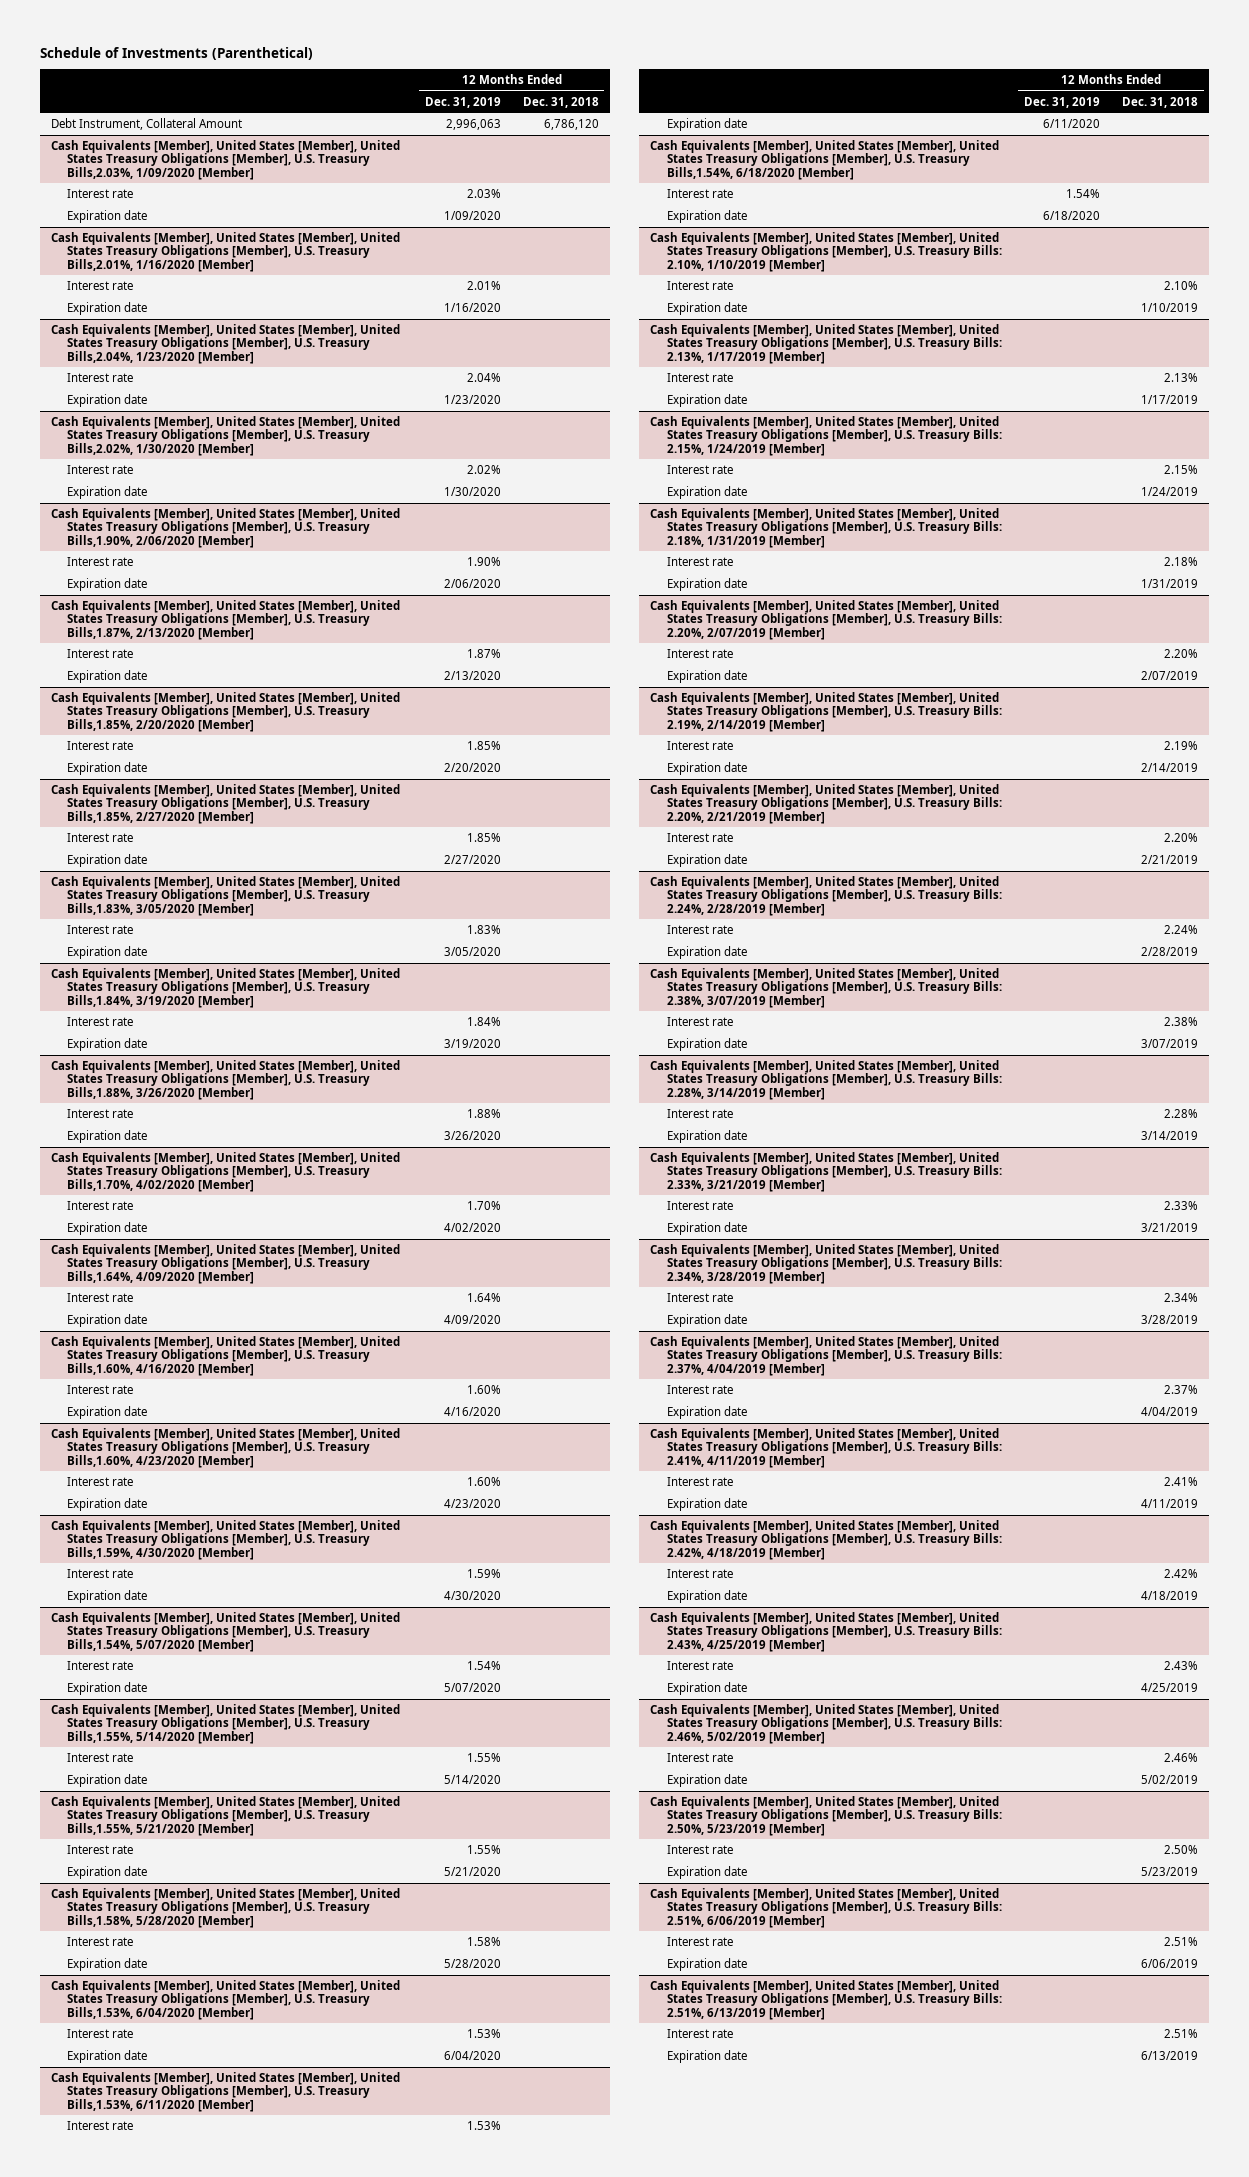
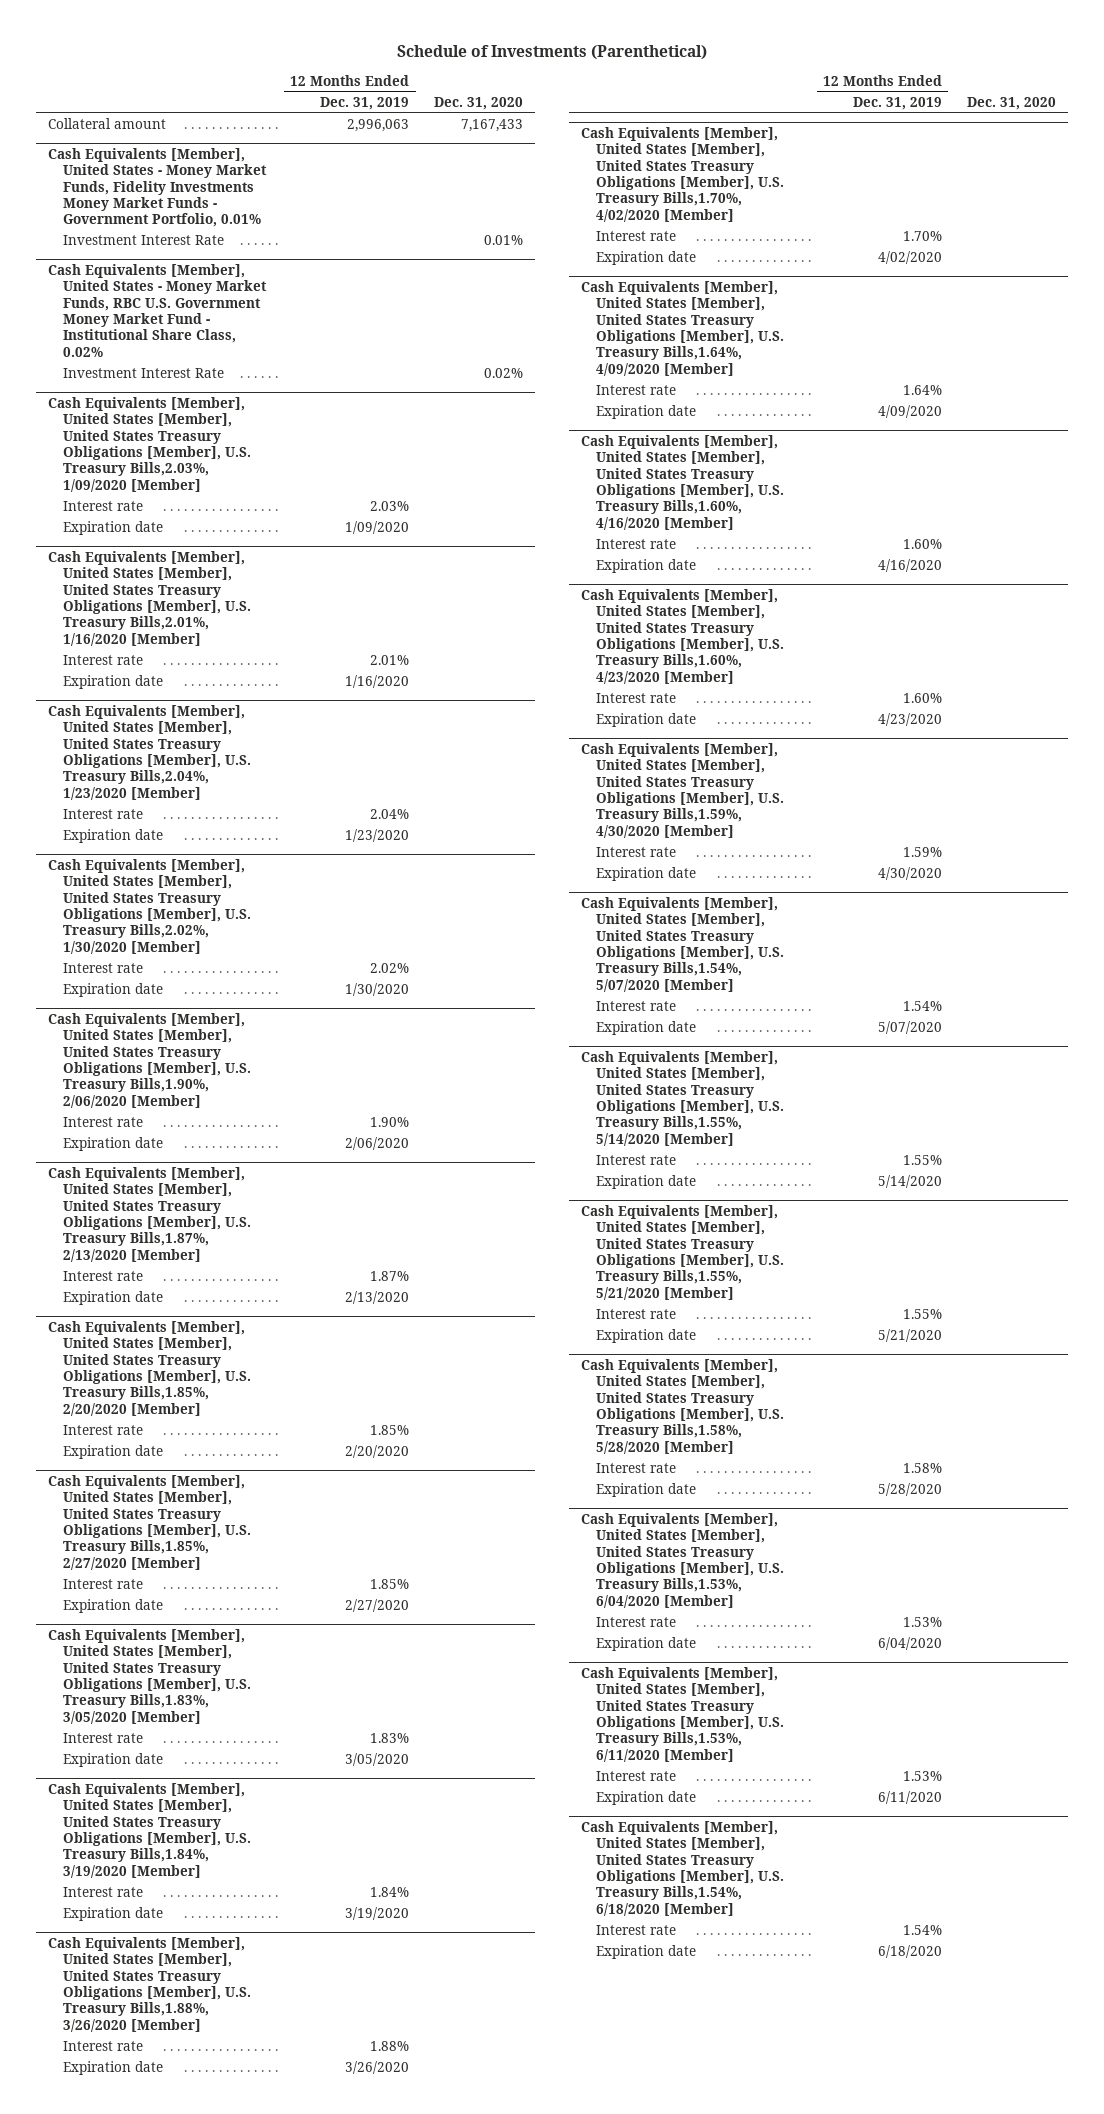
- | 12 Months Ended Dec. 31, 2019 | 12 Months Ended Dec. 31, 2018
+ | 12 Months Ended Dec. 31, 2019 | Dec. 31, 2020
- Debt Instrument, Collateral Amount | 2,996,063 | 6,786,120
+ Collateral amount | 2,996,063 | 7,167,433
+ Cash Equivalents [Member], United States - Money Market Funds, Fidelity Investments Money Market Funds - Government Portfolio, 0.01%
+ Investment Interest Rate | | 0.01%
+ Cash Equivalents [Member], United States - Money Market Funds, RBC U.S. Government Money Market Fund - Institutional Share Class, 0.02%
+ Investment Interest Rate | | 0.02%
- Cash Equivalents [Member], United States [Member], United States Treasury Obligations [Member], U.S. Treasury Bills: 2.10%, 1/10/2019 [Member]
- Interest rate | | 2.10%
- Expiration date | | 1/10/2019
- Cash Equivalents [Member], United States [Member], United States Treasury Obligations [Member], U.S. Treasury Bills: 2.13%, 1/17/2019 [Member]
- Interest rate | | 2.13%
- Expiration date | | 1/17/2019
- Cash Equivalents [Member], United States [Member], United States Treasury Obligations [Member], U.S. Treasury Bills: 2.15%, 1/24/2019 [Member]
- Interest rate | | 2.15%
- Expiration date | | 1/24/2019
- Cash Equivalents [Member], United States [Member], United States Treasury Obligations [Member], U.S. Treasury Bills: 2.18%, 1/31/2019 [Member]
- Interest rate | | 2.18%
- Expiration date | | 1/31/2019
- Cash Equivalents [Member], United States [Member], United States Treasury Obligations [Member], U.S. Treasury Bills: 2.20%, 2/07/2019 [Member]
- Interest rate | | 2.20%
- Expiration date | | 2/07/2019
- Cash Equivalents [Member], United States [Member], United States Treasury Obligations [Member], U.S. Treasury Bills: 2.19%, 2/14/2019 [Member]
- Interest rate | | 2.19%
- Expiration date | | 2/14/2019
- Cash Equivalents [Member], United States [Member], United States Treasury Obligations [Member], U.S. Treasury Bills: 2.20%, 2/21/2019 [Member]
- Interest rate | | 2.20%
- Expiration date | | 2/21/2019
- Cash Equivalents [Member], United States [Member], United States Treasury Obligations [Member], U.S. Treasury Bills: 2.24%, 2/28/2019 [Member]
- Interest rate | | 2.24%
- Expiration date | | 2/28/2019
- Cash Equivalents [Member], United States [Member], United States Treasury Obligations [Member], U.S. Treasury Bills: 2.38%, 3/07/2019 [Member]
- Interest rate | | 2.38%
- Expiration date | | 3/07/2019
- Cash Equivalents [Member], United States [Member], United States Treasury Obligations [Member], U.S. Treasury Bills: 2.28%, 3/14/2019 [Member]
- Interest rate | | 2.28%
- Expiration date | | 3/14/2019
- Cash Equivalents [Member], United States [Member], United States Treasury Obligations [Member], U.S. Treasury Bills: 2.33%, 3/21/2019 [Member]
- Interest rate | | 2.33%
- Expiration date | | 3/21/2019
- Cash Equivalents [Member], United States [Member], United States Treasury Obligations [Member], U.S. Treasury Bills: 2.34%, 3/28/2019 [Member]
- Interest rate | | 2.34%
- Expiration date | | 3/28/2019
- Cash Equivalents [Member], United States [Member], United States Treasury Obligations [Member], U.S. Treasury Bills: 2.37%, 4/04/2019 [Member]
- Interest rate | | 2.37%
- Expiration date | | 4/04/2019
- Cash Equivalents [Member], United States [Member], United States Treasury Obligations [Member], U.S. Treasury Bills: 2.41%, 4/11/2019 [Member]
- Interest rate | | 2.41%
- Expiration date | | 4/11/2019
- Cash Equivalents [Member], United States [Member], United States Treasury Obligations [Member], U.S. Treasury Bills: 2.42%, 4/18/2019 [Member]
- Interest rate | | 2.42%
- Expiration date | | 4/18/2019
- Cash Equivalents [Member], United States [Member], United States Treasury Obligations [Member], U.S. Treasury Bills: 2.43%, 4/25/2019 [Member]
- Interest rate | | 2.43%
- Expiration date | | 4/25/2019
- Cash Equivalents [Member], United States [Member], United States Treasury Obligations [Member], U.S. Treasury Bills: 2.46%, 5/02/2019 [Member]
- Interest rate | | 2.46%
- Expiration date | | 5/02/2019
- Cash Equivalents [Member], United States [Member], United States Treasury Obligations [Member], U.S. Treasury Bills: 2.50%, 5/23/2019 [Member]
- Interest rate | | 2.50%
- Expiration date | | 5/23/2019
- Cash Equivalents [Member], United States [Member], United States Treasury Obligations [Member], U.S. Treasury Bills: 2.51%, 6/06/2019 [Member]
- Interest rate | | 2.51%
- Expiration date | | 6/06/2019
- Cash Equivalents [Member], United States [Member], United States Treasury Obligations [Member], U.S. Treasury Bills: 2.51%, 6/13/2019 [Member]
- Interest rate | | 2.51%
- Expiration date | | 6/13/2019

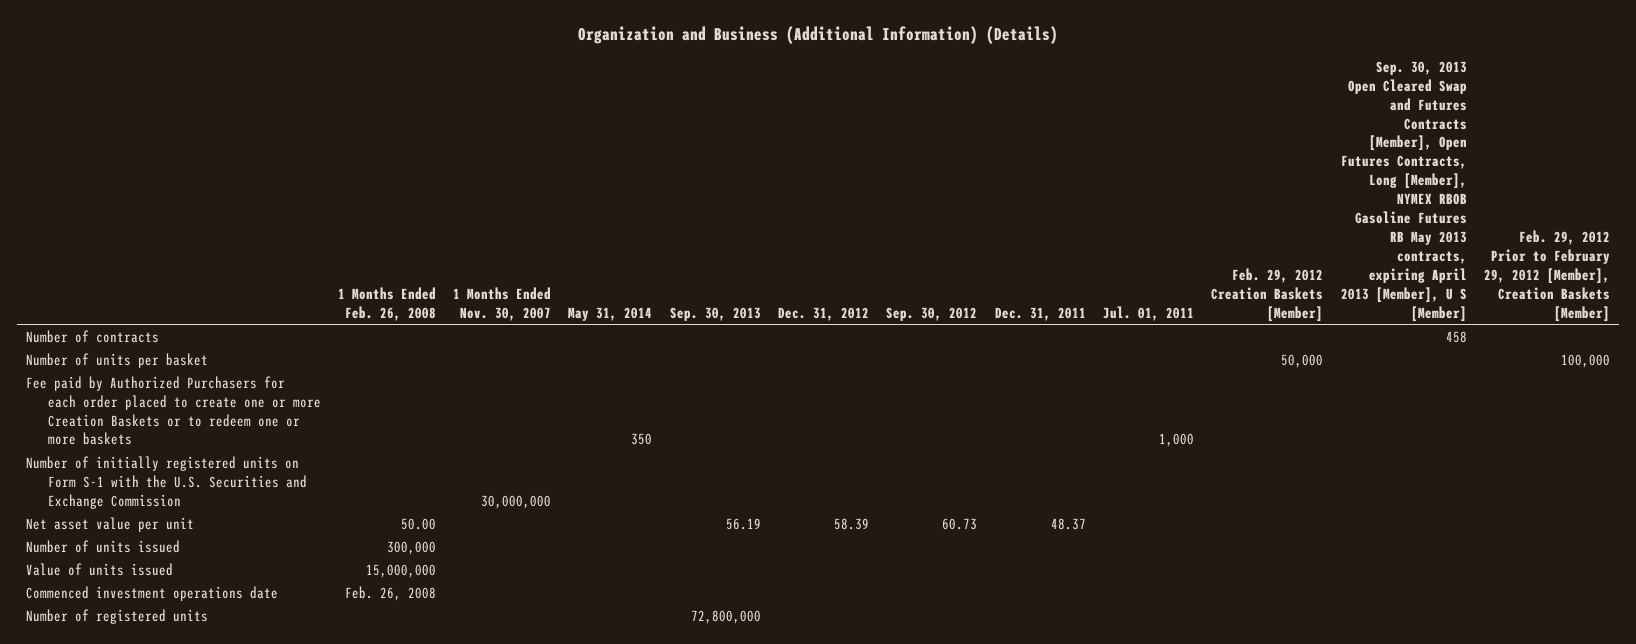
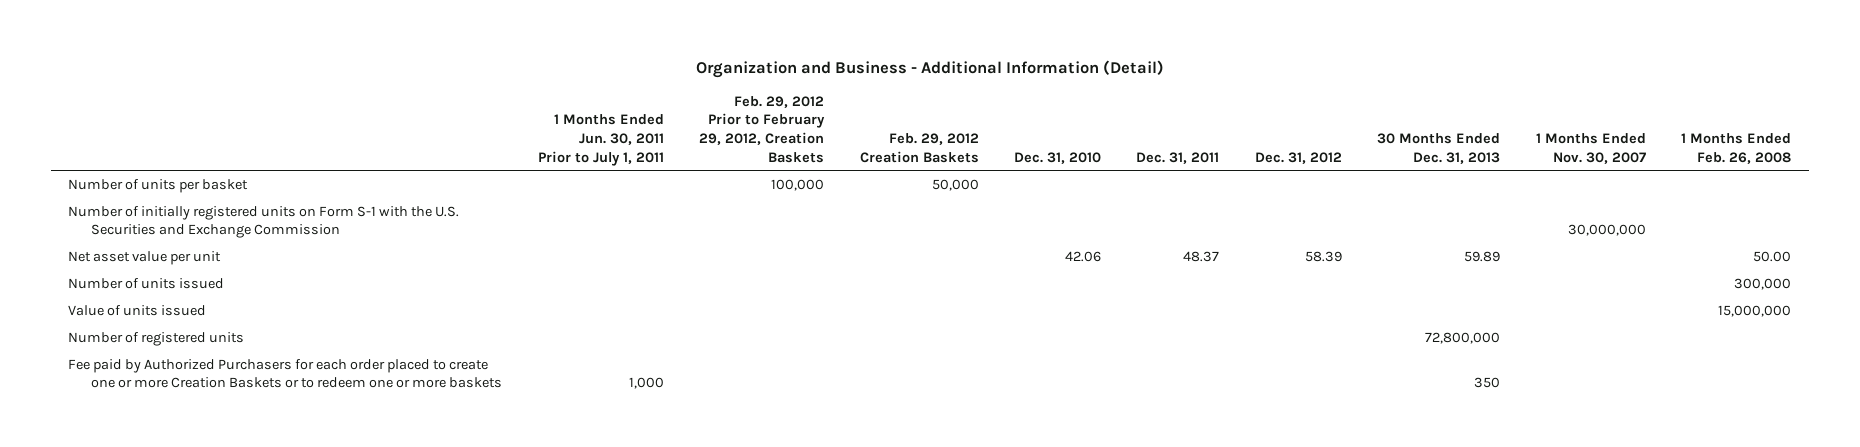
- Organization and Business (Additional Information) (Details)
+ Organization and Business - Additional Information (Detail)
- | 1 Months Ended Feb. 26, 2008 | 1 Months Ended Nov. 30, 2007 | May 31, 2014 | Sep. 30, 2013 | Dec. 31, 2012 | Sep. 30, 2012 | Dec. 31, 2011 | Jul. 01, 2011 | Feb. 29, 2012 Creation Baskets [Member] | Sep. 30, 2013 Open Cleared Swap and Futures Contracts [Member], Open Futures Contracts, Long [Member], NYMEX RBOB Gasoline Futures RB May 2013 contracts, expiring April 2013 [Member], U S [Member] | Feb. 29, 2012 Prior to February 29, 2012 [Member], Creation Baskets [Member]
+ | 1 Months Ended Jun. 30, 2011 Prior to July 1, 2011 | Feb. 29, 2012 Prior to February 29, 2012, Creation Baskets | Feb. 29, 2012 Creation Baskets | Dec. 31, 2010 | Dec. 31, 2011 | Dec. 31, 2012 | 30 Months Ended Dec. 31, 2013 | 1 Months Ended Nov. 30, 2007 | 1 Months Ended Feb. 26, 2008
- Number of contracts | | | | | | | | | | 458 |
- Commenced investment operations date | Feb. 26, 2008 | | | | | | | | | |
moved down: Fee paid by Authorized Purchasers for each order placed to create one or more Creation Baskets or to redeem one or more baskets | 1,000 | | | | | | 350 | |

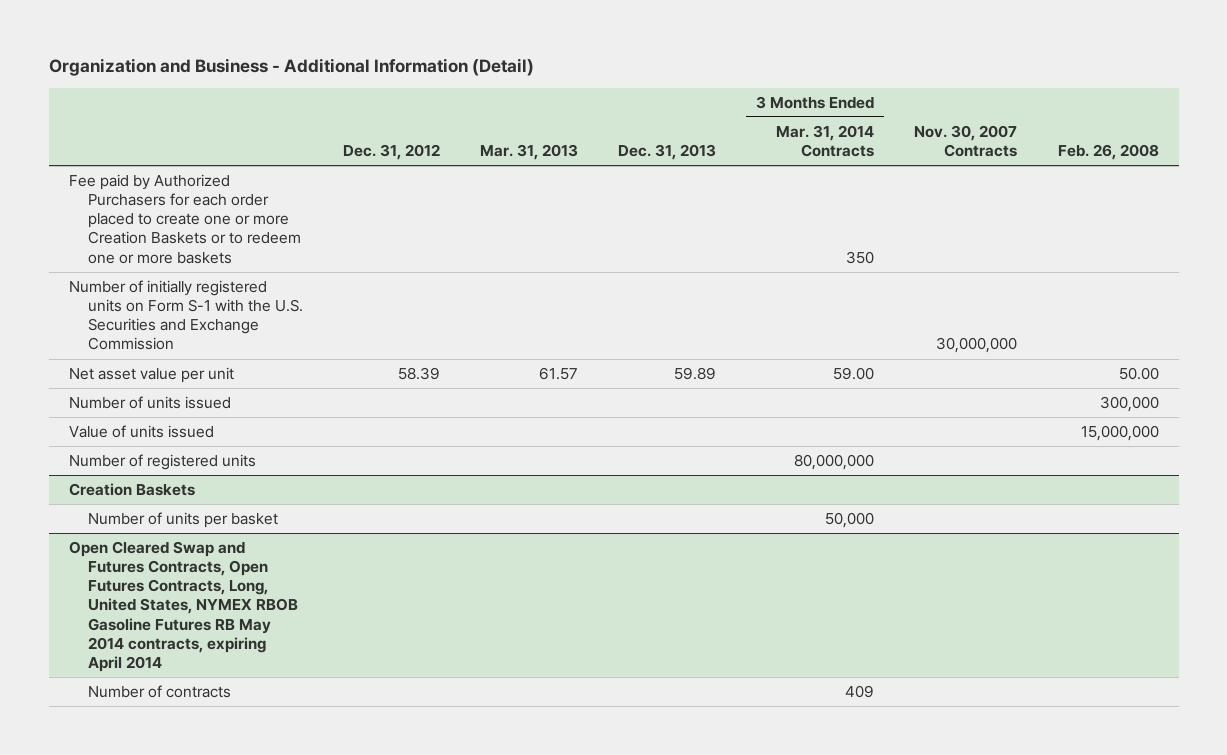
- | 1 Months Ended Jun. 30, 2011 Prior to July 1, 2011 | Feb. 29, 2012 Prior to February 29, 2012, Creation Baskets | Feb. 29, 2012 Creation Baskets | Dec. 31, 2010 | Dec. 31, 2011 | Dec. 31, 2012 | 30 Months Ended Dec. 31, 2013 | 1 Months Ended Nov. 30, 2007 | 1 Months Ended Feb. 26, 2008
+ | Dec. 31, 2012 | Mar. 31, 2013 | Dec. 31, 2013 | 3 Months Ended Mar. 31, 2014 Contracts | Nov. 30, 2007 Contracts | Feb. 26, 2008
- Number of units per basket | | 100,000 | 50,000 | | | | | |
moved up: Fee paid by Authorized Purchasers for each order placed to create one or more Creation Baskets or to redeem one or more baskets | | | | 350 | |
+ Creation Baskets
+ Number of units per basket | | | | 50,000 | |
+ Open Cleared Swap and Futures Contracts, Open Futures Contracts, Long, United States, NYMEX RBOB Gasoline Futures RB May 2014 contracts, expiring April 2014
+ Number of contracts | | | | 409 | |

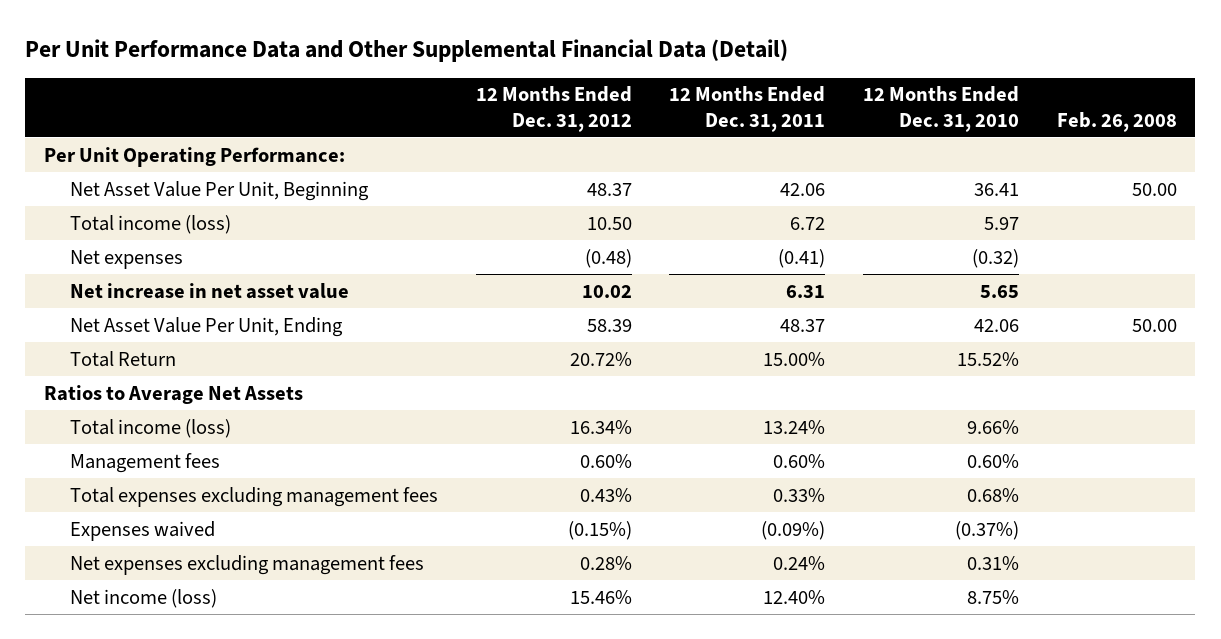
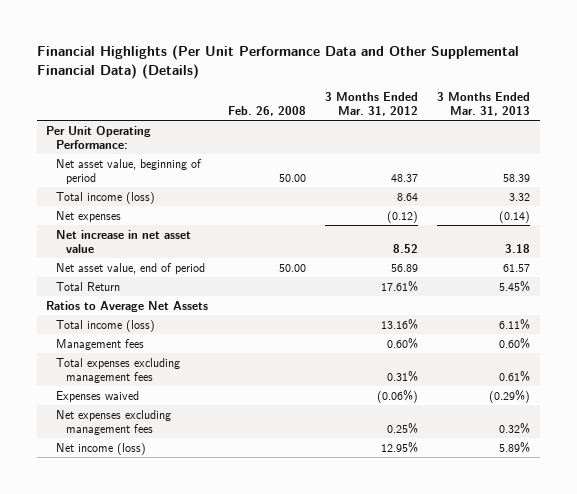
- Per Unit Performance Data and Other Supplemental Financial Data (Detail)
+ Financial Highlights (Per Unit Performance Data and Other Supplemental Financial Data) (Details)
- | 12 Months Ended Dec. 31, 2012 | 12 Months Ended Dec. 31, 2011 | 12 Months Ended Dec. 31, 2010 | Feb. 26, 2008
+ | Feb. 26, 2008 | 3 Months Ended Mar. 31, 2012 | 3 Months Ended Mar. 31, 2013
- Net Asset Value Per Unit, Beginning | 48.37 | 42.06 | 36.41 | 50.00
+ Net asset value, beginning of period | 50.00 | 48.37 | 58.39
- Net Asset Value Per Unit, Ending | 58.39 | 48.37 | 42.06 | 50.00
+ Net asset value, end of period | 50.00 | 56.89 | 61.57

